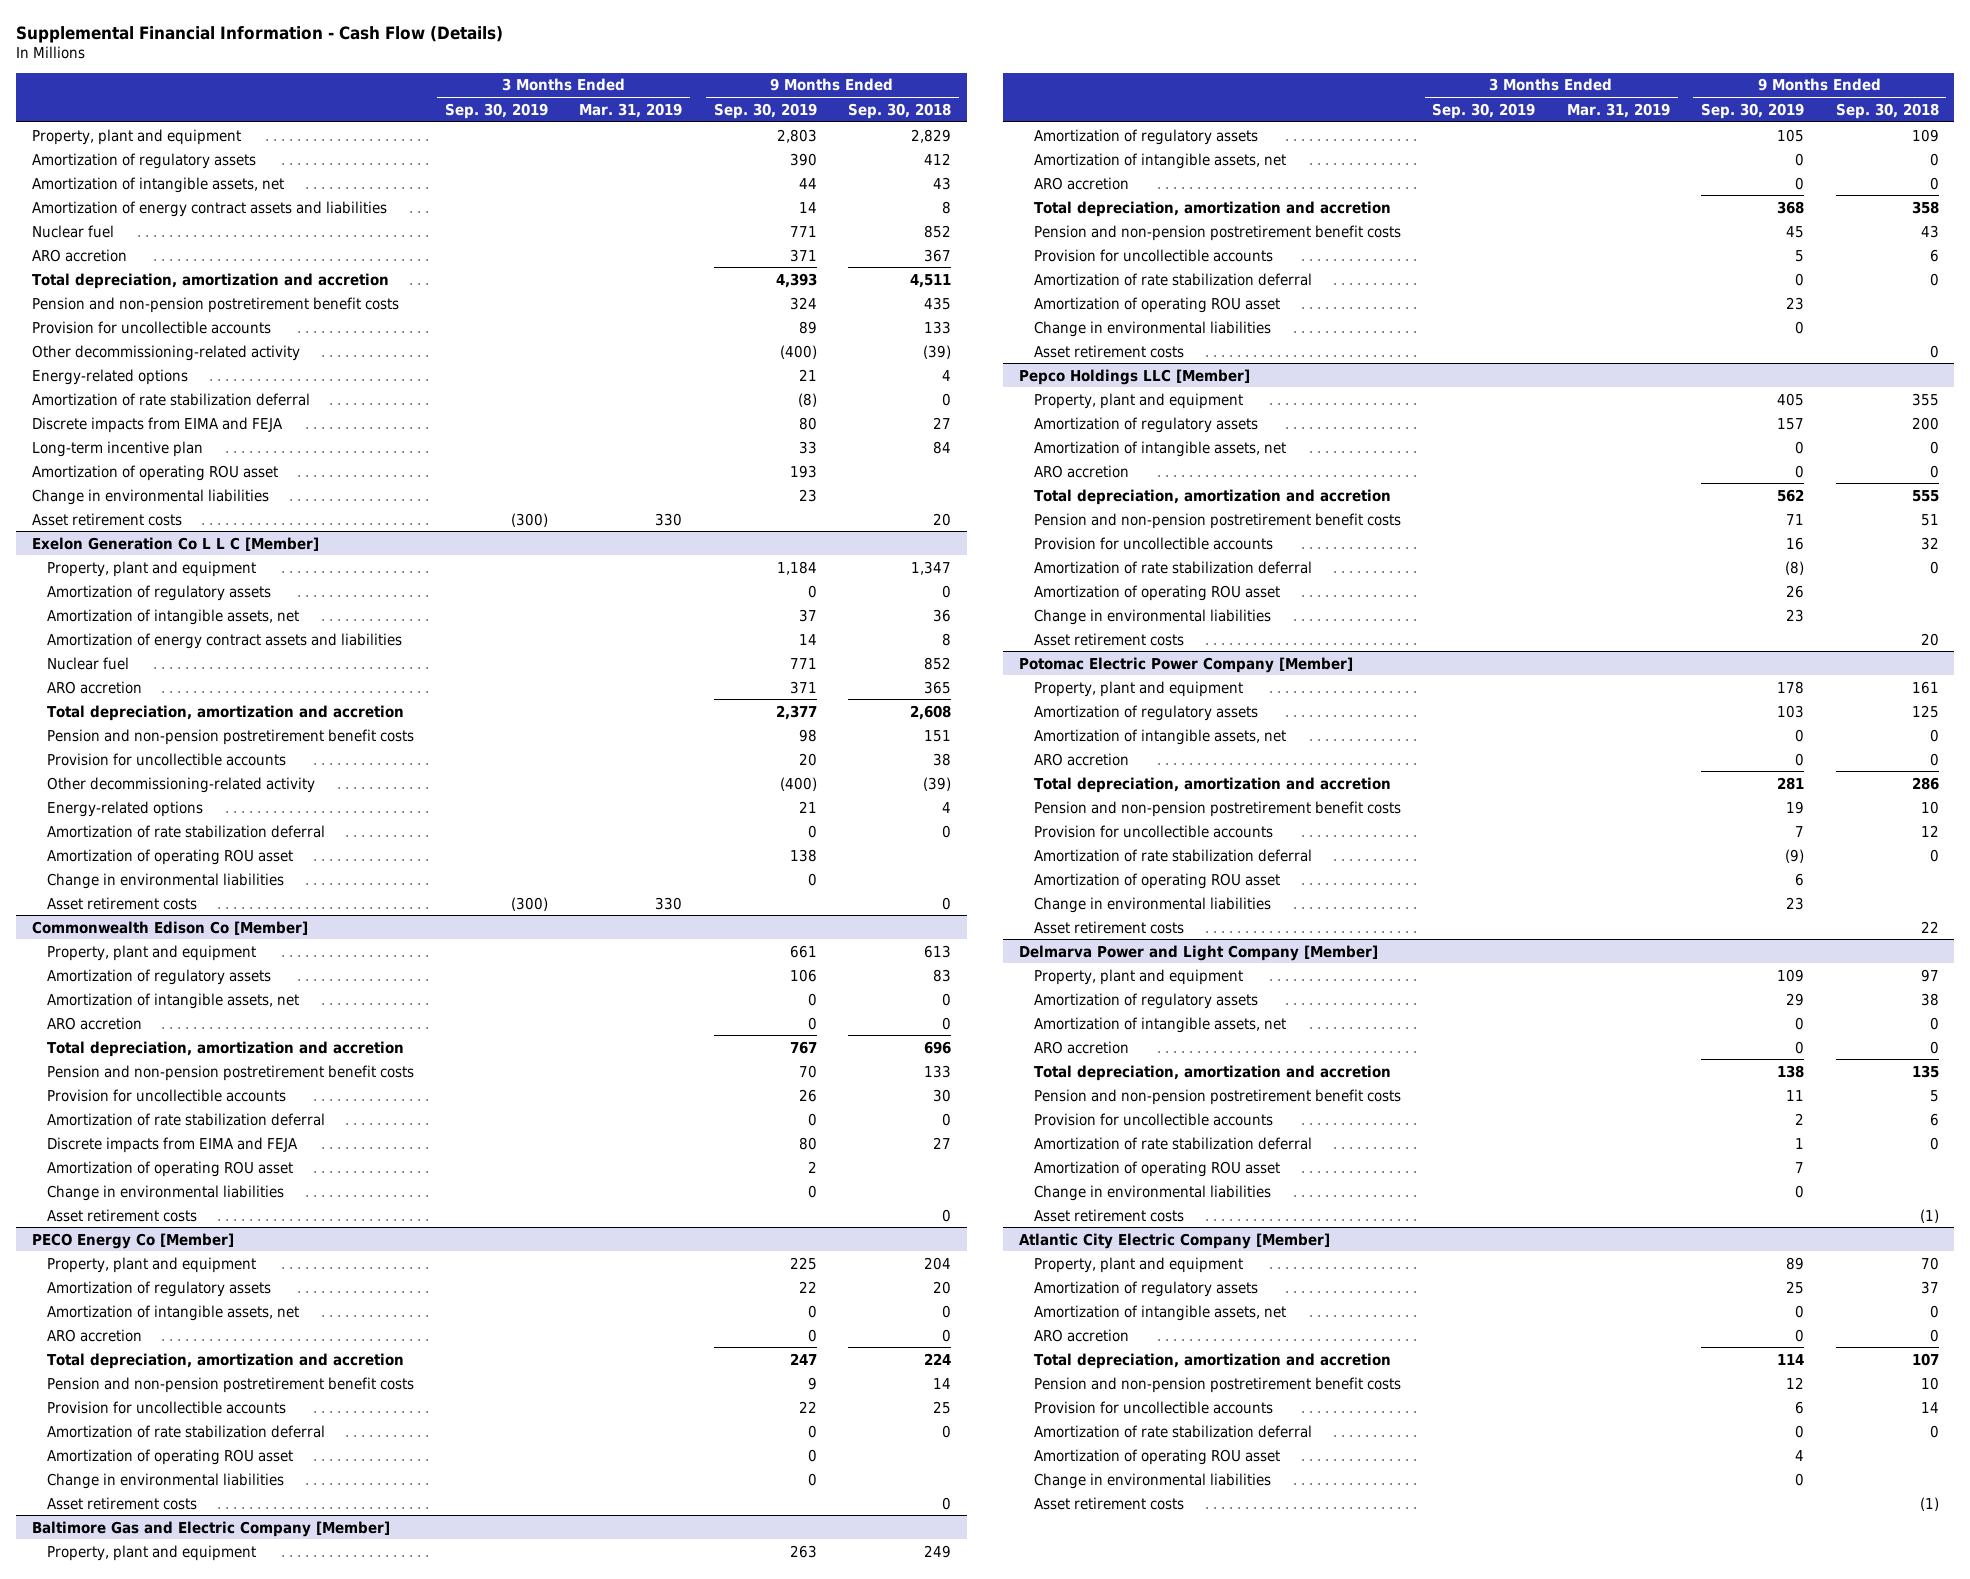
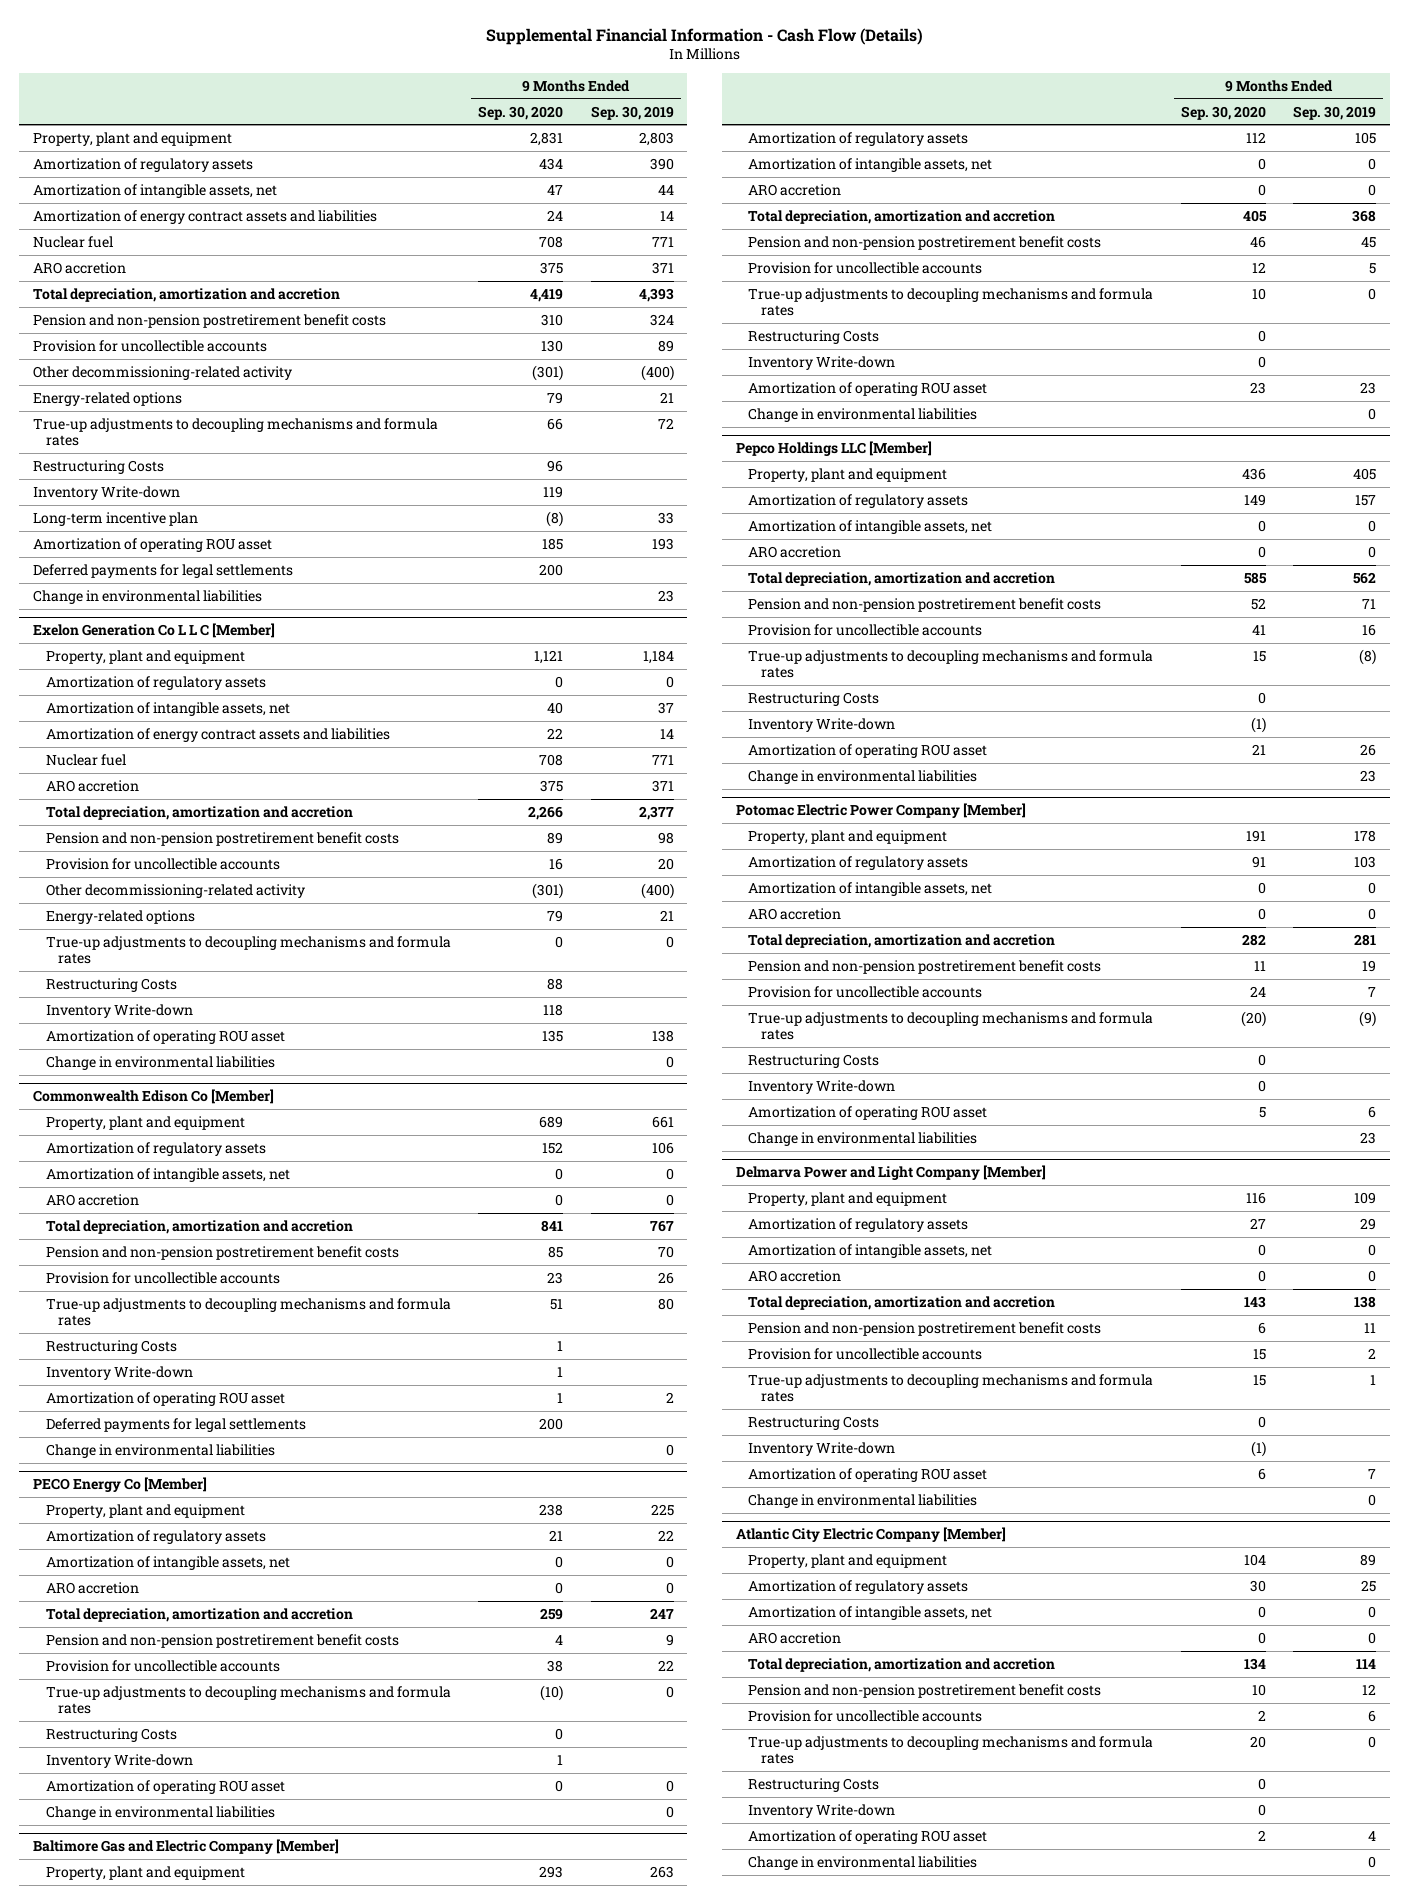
- | 3 Months Ended Sep. 30, 2019 | 3 Months Ended Mar. 31, 2019 | 9 Months Ended Sep. 30, 2019 | 9 Months Ended Sep. 30, 2018
+ | 9 Months Ended Sep. 30, 2020 | 9 Months Ended Sep. 30, 2019
- Amortization of rate stabilization deferral | | | (8) | 0
- Discrete impacts from EIMA and FEJA | | | 80 | 27
+ True-up adjustments to decoupling mechanisms and formula rates | 66 | 72
+ Restructuring Costs | 96 |
+ Inventory Write-down | 119 |
+ Deferred payments for legal settlements | 200 |
- Asset retirement costs | (300) | 330 | | 20
@ Exelon Generation Co L L C [Member]
- Amortization of rate stabilization deferral | | | 0 | 0
+ True-up adjustments to decoupling mechanisms and formula rates | 0 | 0
+ Restructuring Costs | 88 |
+ Inventory Write-down | 118 |
- Asset retirement costs | (300) | 330 | | 0
@ Commonwealth Edison Co [Member]
- Amortization of rate stabilization deferral | | | 0 | 0
- Discrete impacts from EIMA and FEJA | | | 80 | 27
+ True-up adjustments to decoupling mechanisms and formula rates | 51 | 80
+ Restructuring Costs | 1 |
+ Inventory Write-down | 1 |
+ Deferred payments for legal settlements | 200 |
- Asset retirement costs | | | | 0
@ PECO Energy Co [Member]
- Amortization of rate stabilization deferral | | | 0 | 0
+ True-up adjustments to decoupling mechanisms and formula rates | (10) | 0
+ Restructuring Costs | 0 |
+ Inventory Write-down | 1 |
- Asset retirement costs | | | | 0
@ Baltimore Gas and Electric Company [Member]
- Amortization of rate stabilization deferral | | | 0 | 0
+ True-up adjustments to decoupling mechanisms and formula rates | 10 | 0
+ Restructuring Costs | 0 |
+ Inventory Write-down | 0 |
- Asset retirement costs | | | | 0
@ Pepco Holdings LLC [Member]
- Amortization of rate stabilization deferral | | | (8) | 0
+ True-up adjustments to decoupling mechanisms and formula rates | 15 | (8)
+ Restructuring Costs | 0 |
+ Inventory Write-down | (1) |
- Asset retirement costs | | | | 20
@ Potomac Electric Power Company [Member]
- Amortization of rate stabilization deferral | | | (9) | 0
+ True-up adjustments to decoupling mechanisms and formula rates | (20) | (9)
+ Restructuring Costs | 0 |
+ Inventory Write-down | 0 |
- Asset retirement costs | | | | 22
@ Delmarva Power and Light Company [Member]
- Amortization of rate stabilization deferral | | | 1 | 0
+ True-up adjustments to decoupling mechanisms and formula rates | 15 | 1
+ Restructuring Costs | 0 |
+ Inventory Write-down | (1) |
- Asset retirement costs | | | | (1)
@ Atlantic City Electric Company [Member]
- Amortization of rate stabilization deferral | | | 0 | 0
+ True-up adjustments to decoupling mechanisms and formula rates | 20 | 0
+ Restructuring Costs | 0 |
+ Inventory Write-down | 0 |
- Asset retirement costs | | | | (1)

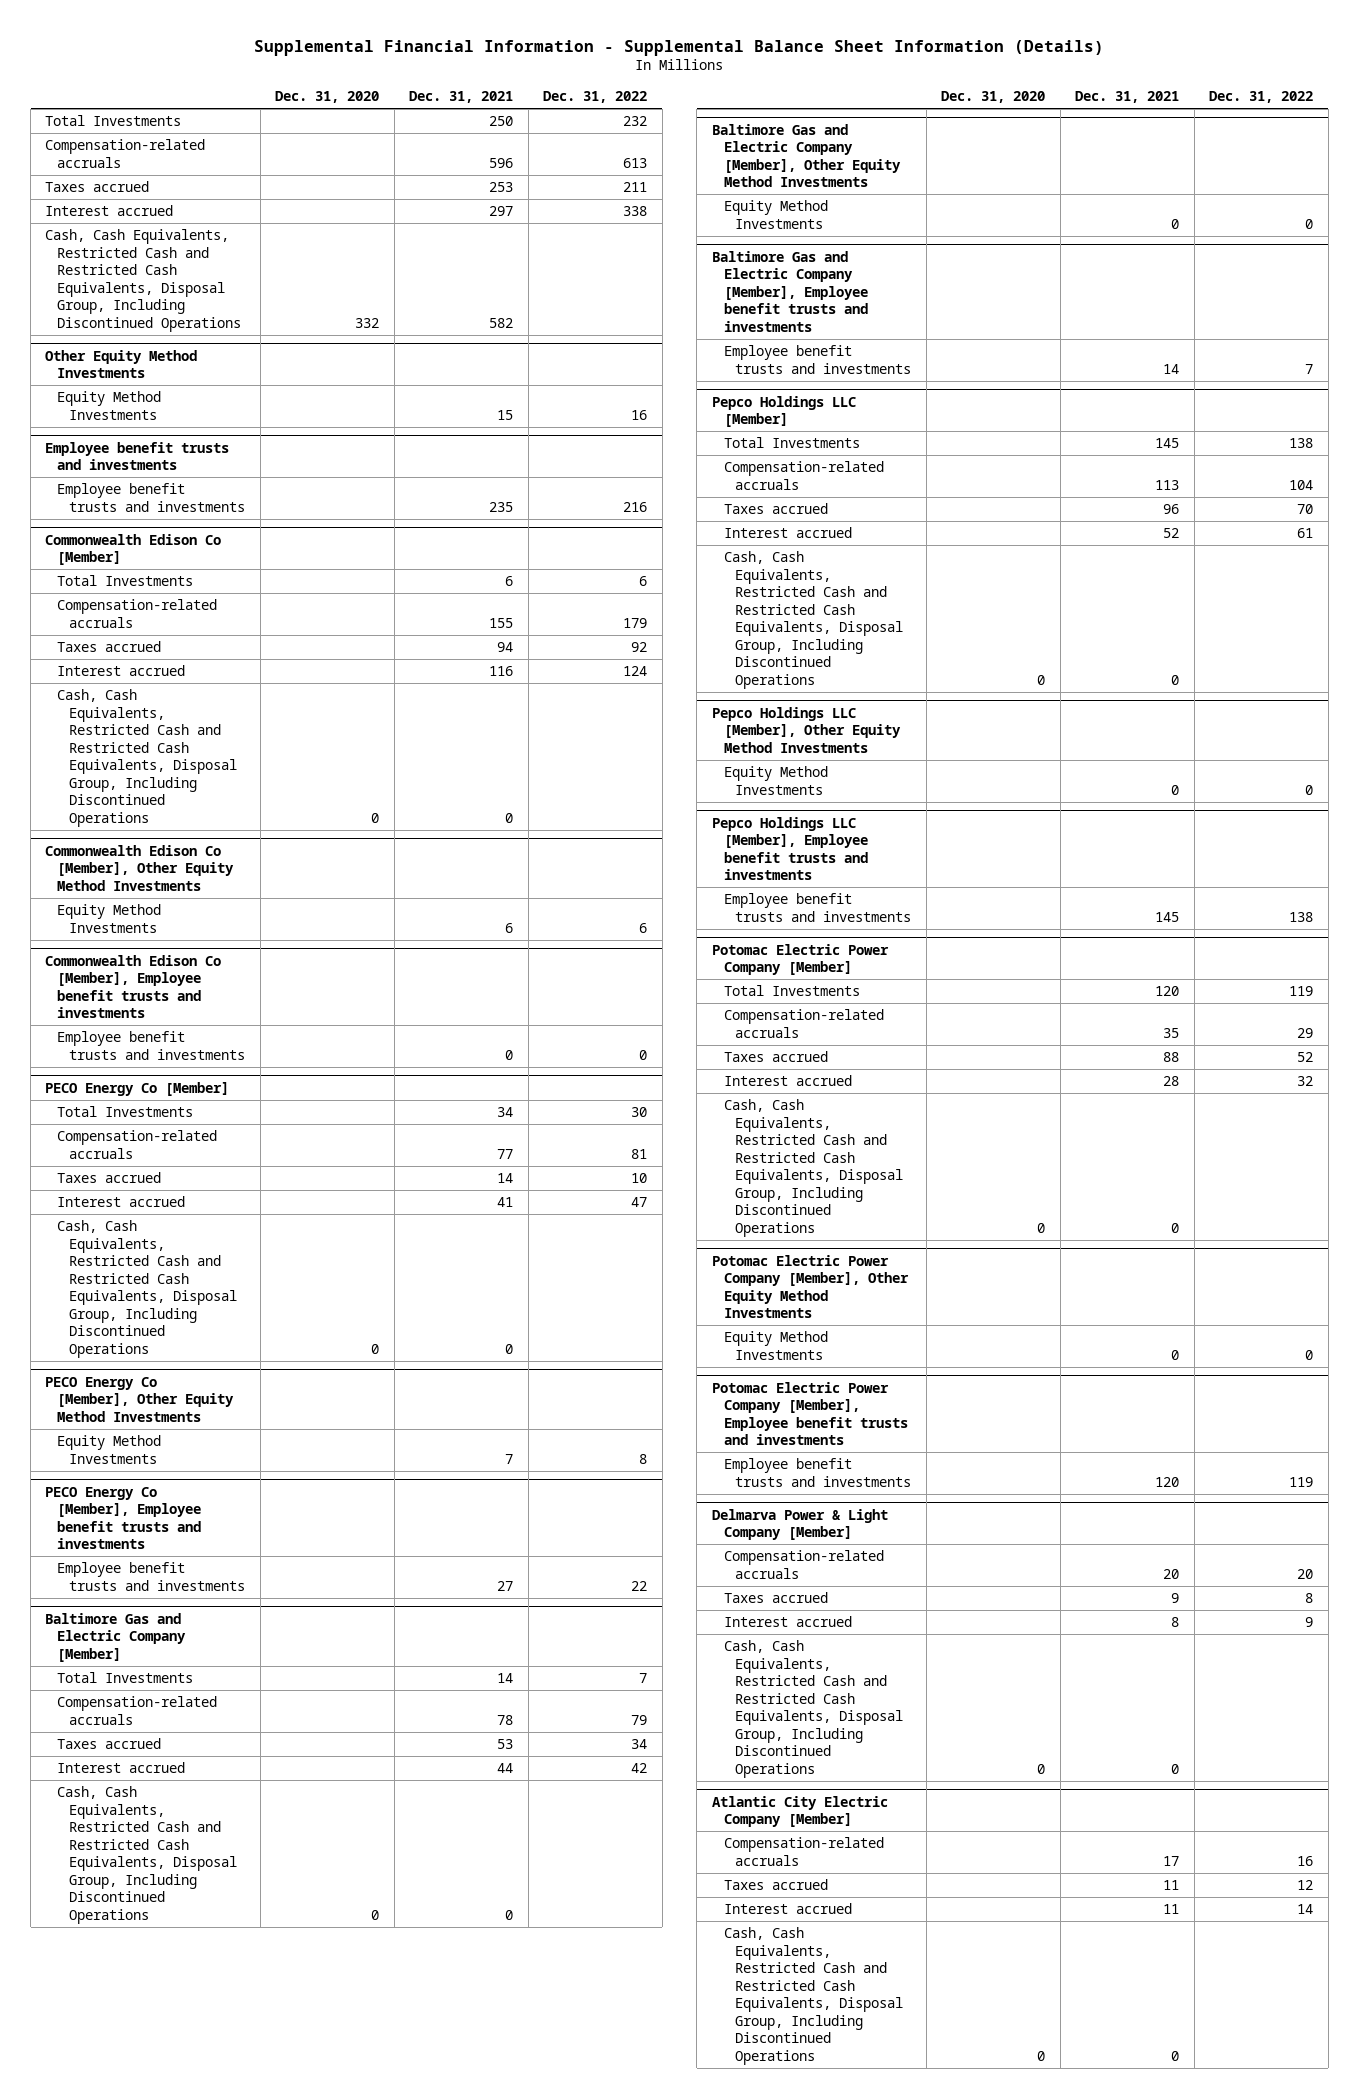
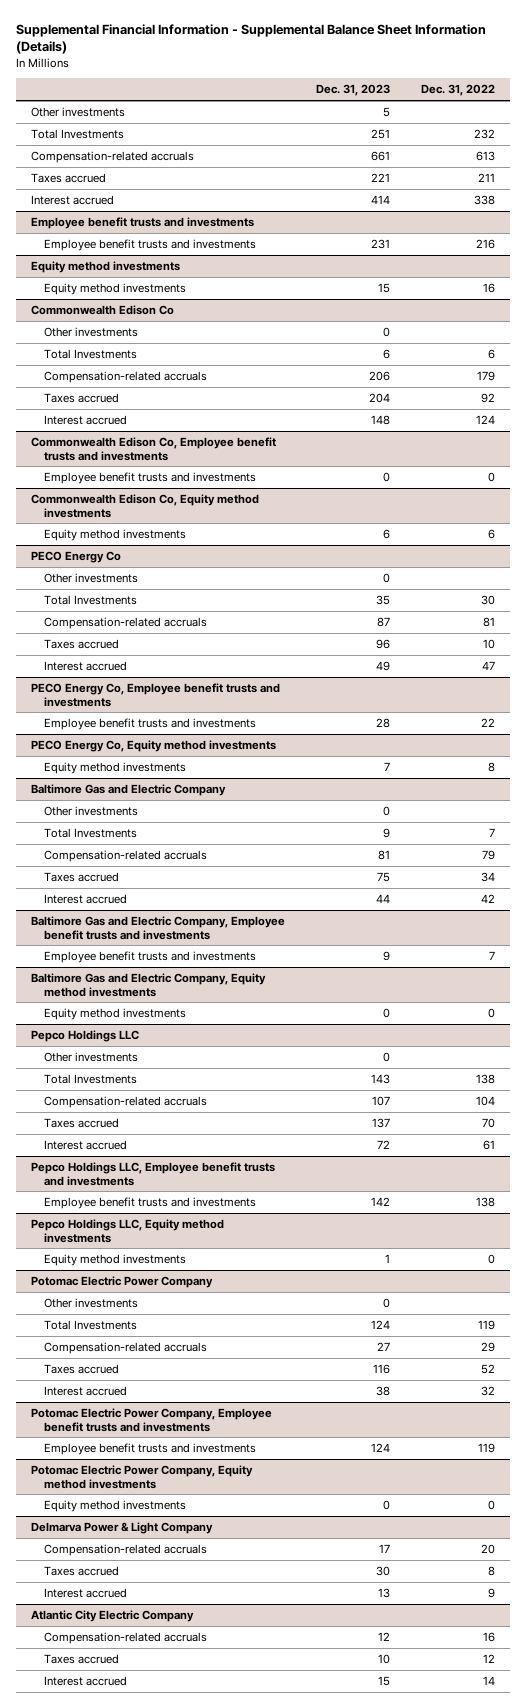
- | Dec. 31, 2020 | Dec. 31, 2021 | Dec. 31, 2022
+ | Dec. 31, 2023 | Dec. 31, 2022
+ Other investments | 5 |
- Cash, Cash Equivalents, Restricted Cash and Restricted Cash Equivalents, Disposal Group, Including Discontinued Operations | 332 | 582 |
- Other Equity Method Investments
- Equity Method Investments | | 15 | 16
- Commonwealth Edison Co [Member]
+ Equity method investments
+ Equity method investments | 15 | 16
+ Commonwealth Edison Co
+ Other investments | 0 |
- Cash, Cash Equivalents, Restricted Cash and Restricted Cash Equivalents, Disposal Group, Including Discontinued Operations | 0 | 0 |
- Commonwealth Edison Co [Member], Other Equity Method Investments
- Equity Method Investments | | 6 | 6
- Commonwealth Edison Co [Member], Employee benefit trusts and investments
+ Commonwealth Edison Co, Employee benefit trusts and investments
- PECO Energy Co [Member]
+ Commonwealth Edison Co, Equity method investments
+ Equity method investments | 6 | 6
+ PECO Energy Co
+ Other investments | 0 |
- Cash, Cash Equivalents, Restricted Cash and Restricted Cash Equivalents, Disposal Group, Including Discontinued Operations | 0 | 0 |
- PECO Energy Co [Member], Other Equity Method Investments
- Equity Method Investments | | 7 | 8
- PECO Energy Co [Member], Employee benefit trusts and investments
+ PECO Energy Co, Employee benefit trusts and investments
- Baltimore Gas and Electric Company [Member]
+ PECO Energy Co, Equity method investments
+ Equity method investments | 7 | 8
+ Baltimore Gas and Electric Company
+ Other investments | 0 |
- Cash, Cash Equivalents, Restricted Cash and Restricted Cash Equivalents, Disposal Group, Including Discontinued Operations | 0 | 0 |
- Baltimore Gas and Electric Company [Member], Other Equity Method Investments
- Equity Method Investments | | 0 | 0
- Baltimore Gas and Electric Company [Member], Employee benefit trusts and investments
+ Baltimore Gas and Electric Company, Employee benefit trusts and investments
- Pepco Holdings LLC [Member]
+ Baltimore Gas and Electric Company, Equity method investments
+ Equity method investments | 0 | 0
+ Pepco Holdings LLC
+ Other investments | 0 |
- Cash, Cash Equivalents, Restricted Cash and Restricted Cash Equivalents, Disposal Group, Including Discontinued Operations | 0 | 0 |
- Pepco Holdings LLC [Member], Other Equity Method Investments
- Equity Method Investments | | 0 | 0
- Pepco Holdings LLC [Member], Employee benefit trusts and investments
+ Pepco Holdings LLC, Employee benefit trusts and investments
- Potomac Electric Power Company [Member]
+ Pepco Holdings LLC, Equity method investments
+ Equity method investments | 1 | 0
+ Potomac Electric Power Company
+ Other investments | 0 |
- Cash, Cash Equivalents, Restricted Cash and Restricted Cash Equivalents, Disposal Group, Including Discontinued Operations | 0 | 0 |
- Potomac Electric Power Company [Member], Other Equity Method Investments
- Equity Method Investments | | 0 | 0
- Potomac Electric Power Company [Member], Employee benefit trusts and investments
+ Potomac Electric Power Company, Employee benefit trusts and investments
- Delmarva Power & Light Company [Member]
+ Potomac Electric Power Company, Equity method investments
+ Equity method investments | 0 | 0
+ Delmarva Power & Light Company
- Cash, Cash Equivalents, Restricted Cash and Restricted Cash Equivalents, Disposal Group, Including Discontinued Operations | 0 | 0 |
- Atlantic City Electric Company [Member]
+ Atlantic City Electric Company
- Cash, Cash Equivalents, Restricted Cash and Restricted Cash Equivalents, Disposal Group, Including Discontinued Operations | 0 | 0 |

